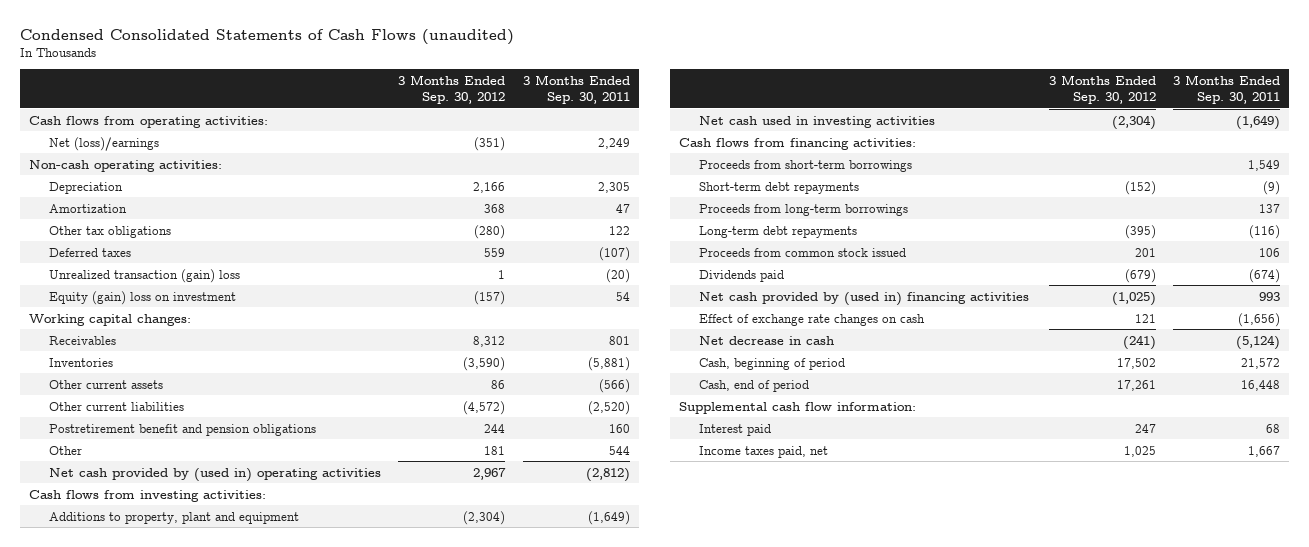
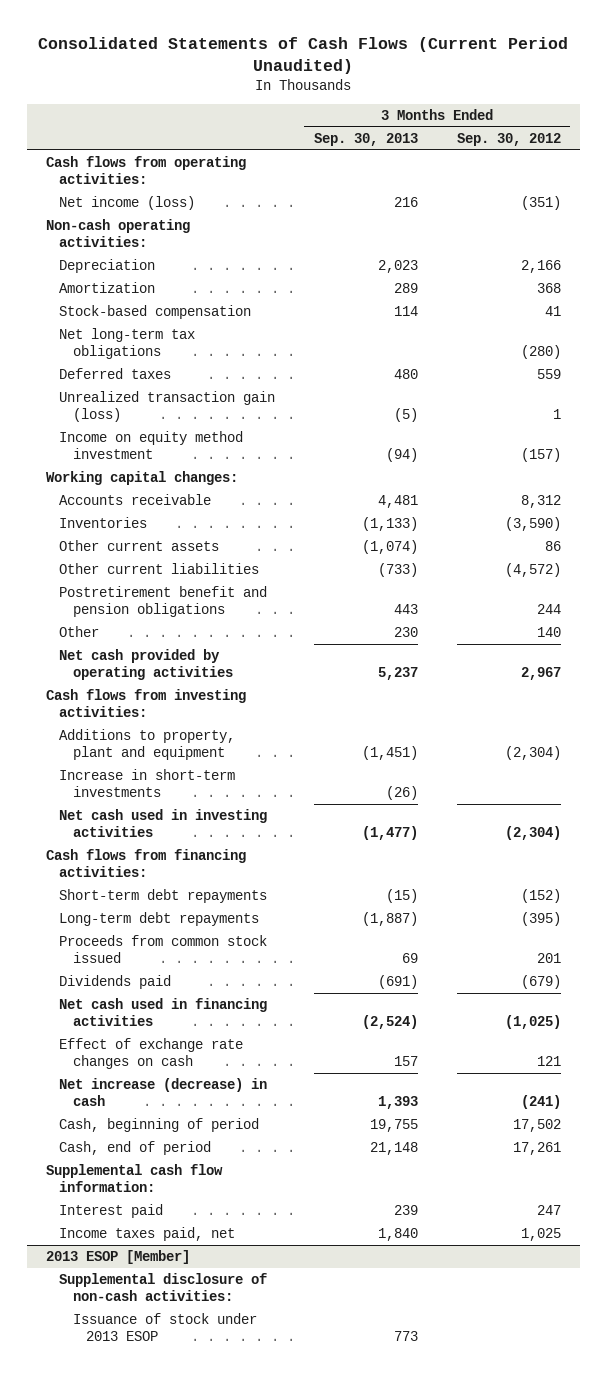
- Condensed Consolidated Statements of Cash Flows (unaudited)
+ Consolidated Statements of Cash Flows (Current Period Unaudited)
- | 3 Months Ended Sep. 30, 2012 | 3 Months Ended Sep. 30, 2011
+ | 3 Months Ended Sep. 30, 2013 | 3 Months Ended Sep. 30, 2012
- Net (loss)/earnings | (351) | 2,249
+ Net income (loss) | 216 | (351)
- Other tax obligations | (280) | 122
+ Stock-based compensation | 114 | 41
+ Net long-term tax obligations | | (280)
- Unrealized transaction (gain) loss | 1 | (20)
- Equity (gain) loss on investment | (157) | 54
+ Unrealized transaction gain (loss) | (5) | 1
+ Income on equity method investment | (94) | (157)
- Receivables | 8,312 | 801
+ Accounts receivable | 4,481 | 8,312
- Other | 181 | 544
- Net cash provided by (used in) operating activities | 2,967 | (2,812)
+ Other | 230 | 140
+ Net cash provided by operating activities | 5,237 | 2,967
+ Increase in short-term investments | (26) |
- Proceeds from short-term borrowings | | 1,549
- Proceeds from long-term borrowings | | 137
- Net cash provided by (used in) financing activities | (1,025) | 993
+ Net cash used in financing activities | (2,524) | (1,025)
- Net decrease in cash | (241) | (5,124)
+ Net increase (decrease) in cash | 1,393 | (241)
+ 2013 ESOP [Member]
+ Supplemental disclosure of non-cash activities:
+ Issuance of stock under 2013 ESOP | 773 |

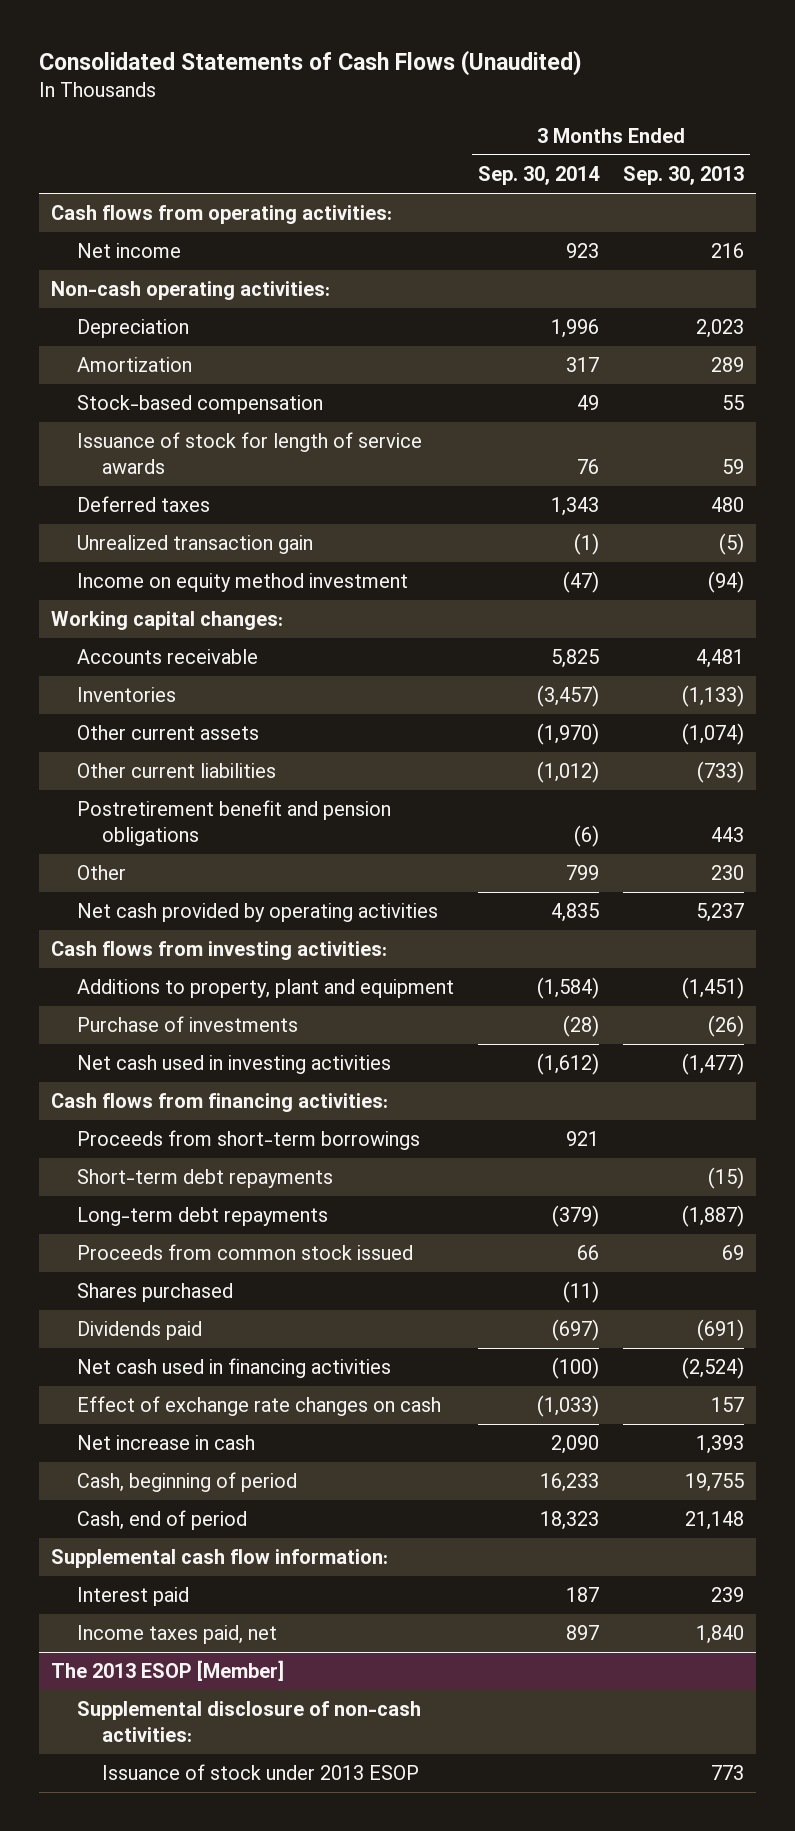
- Consolidated Statements of Cash Flows (Current Period Unaudited)
+ Consolidated Statements of Cash Flows (Unaudited)
- | 3 Months Ended Sep. 30, 2013 | 3 Months Ended Sep. 30, 2012
+ | 3 Months Ended Sep. 30, 2014 | 3 Months Ended Sep. 30, 2013
- Net income (loss) | 216 | (351)
+ Net income | 923 | 216
- Stock-based compensation | 114 | 41
- Net long-term tax obligations | | (280)
+ Stock-based compensation | 49 | 55
+ Issuance of stock for length of service awards | 76 | 59
- Unrealized transaction gain (loss) | (5) | 1
+ Unrealized transaction gain | (1) | (5)
- Increase in short-term investments | (26) |
+ Purchase of investments | (28) | (26)
+ Proceeds from short-term borrowings | 921 |
+ Shares purchased | (11) |
- Net increase (decrease) in cash | 1,393 | (241)
+ Net increase in cash | 2,090 | 1,393
- 2013 ESOP [Member]
+ The 2013 ESOP [Member]

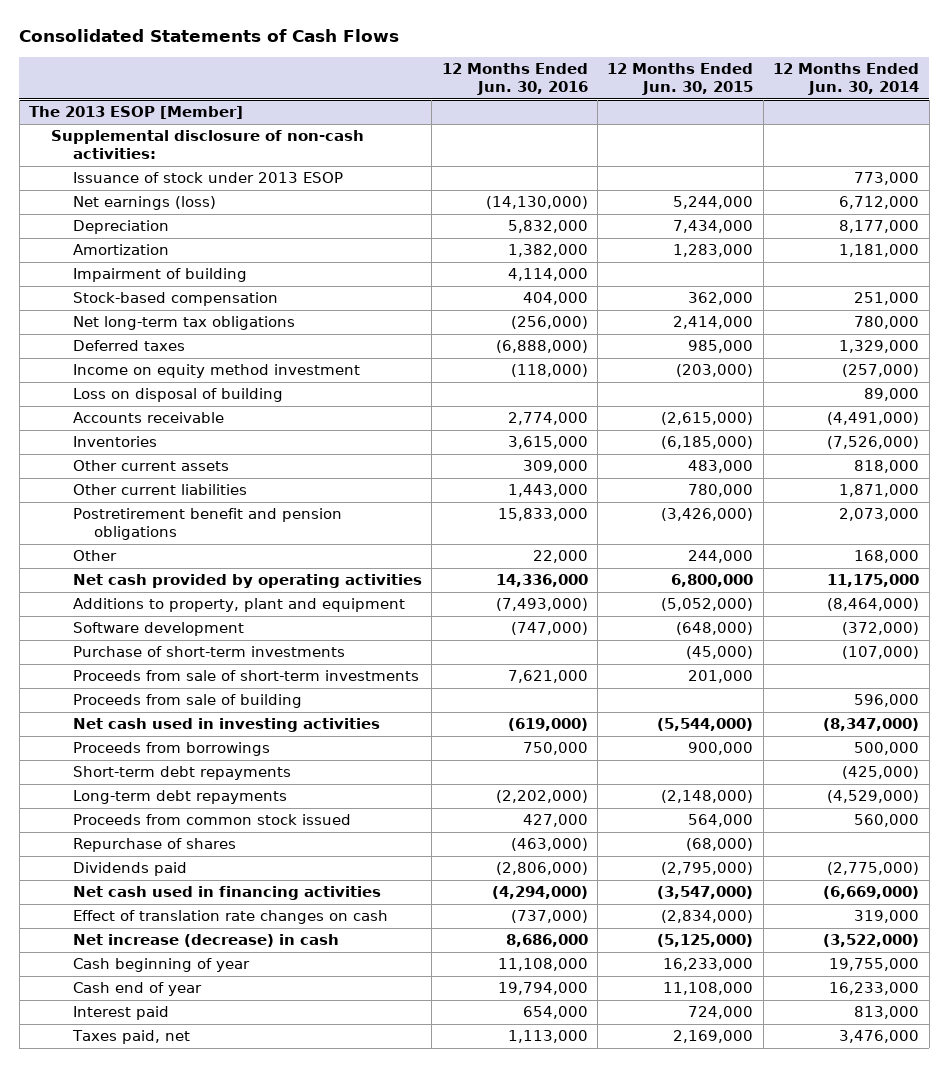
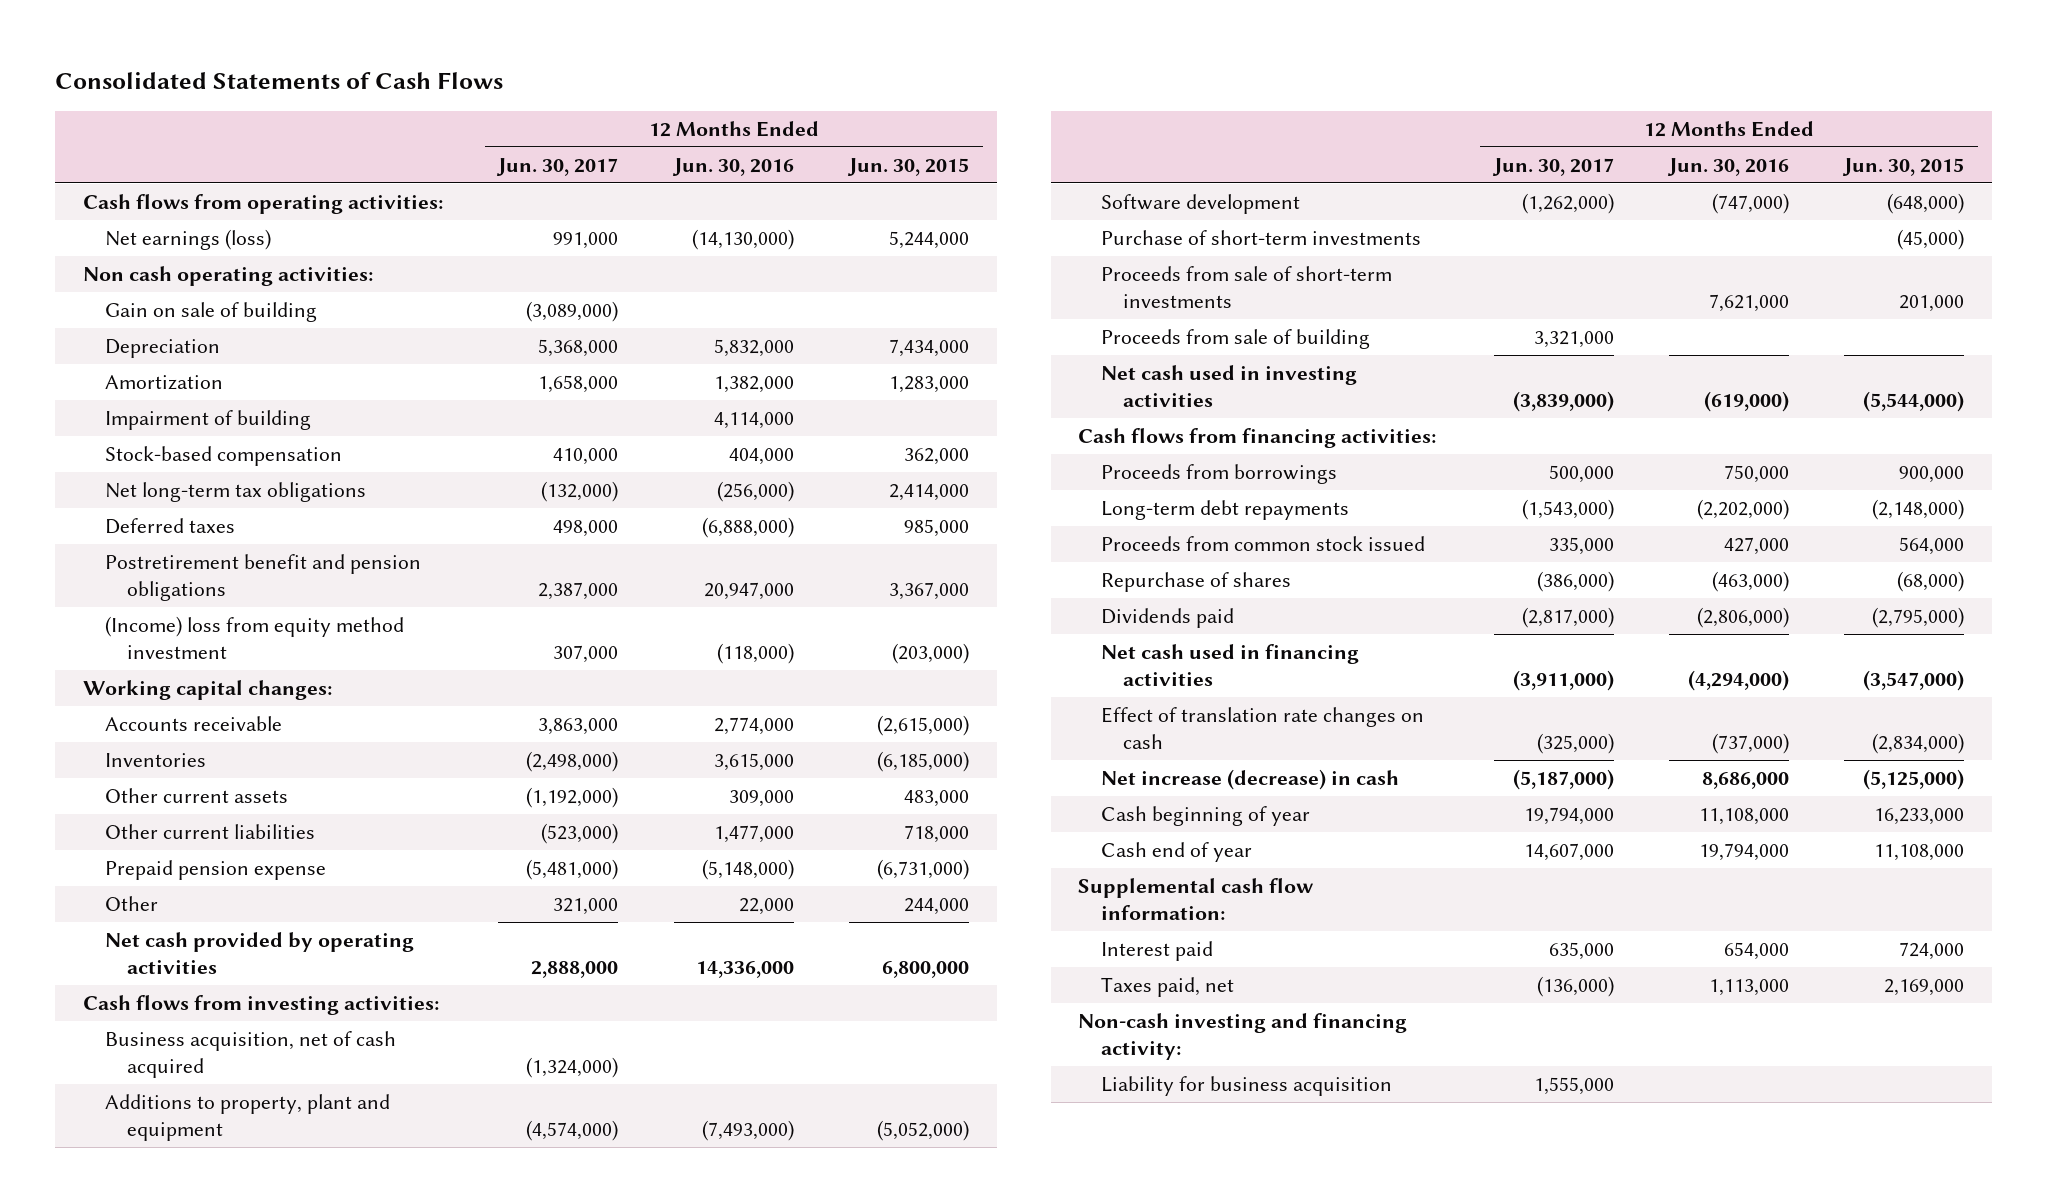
- | 12 Months Ended Jun. 30, 2016 | 12 Months Ended Jun. 30, 2015 | 12 Months Ended Jun. 30, 2014
+ | 12 Months Ended Jun. 30, 2017 | 12 Months Ended Jun. 30, 2016 | 12 Months Ended Jun. 30, 2015
- The 2013 ESOP [Member]
- Supplemental disclosure of non-cash activities:
- Issuance of stock under 2013 ESOP | | | 773,000
+ Cash flows from operating activities:
+ Non cash operating activities:
+ Gain on sale of building | (3,089,000) | |
- Income on equity method investment | (118,000) | (203,000) | (257,000)
- Loss on disposal of building | | | 89,000
+ Postretirement benefit and pension obligations | 2,387,000 | 20,947,000 | 3,367,000
+ (Income) loss from equity method investment | 307,000 | (118,000) | (203,000)
+ Working capital changes:
- Other current liabilities | 1,443,000 | 780,000 | 1,871,000
- Postretirement benefit and pension obligations | 15,833,000 | (3,426,000) | 2,073,000
+ Other current liabilities | (523,000) | 1,477,000 | 718,000
+ Prepaid pension expense | (5,481,000) | (5,148,000) | (6,731,000)
+ Cash flows from investing activities:
+ Business acquisition, net of cash acquired | (1,324,000) | |
+ Cash flows from financing activities:
- Short-term debt repayments | | | (425,000)
+ Supplemental cash flow information:
+ Non-cash investing and financing activity:
+ Liability for business acquisition | 1,555,000 | |

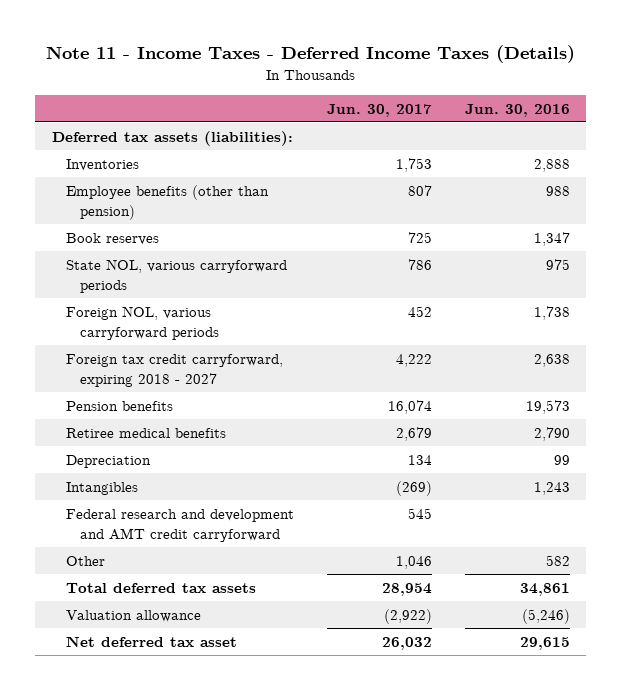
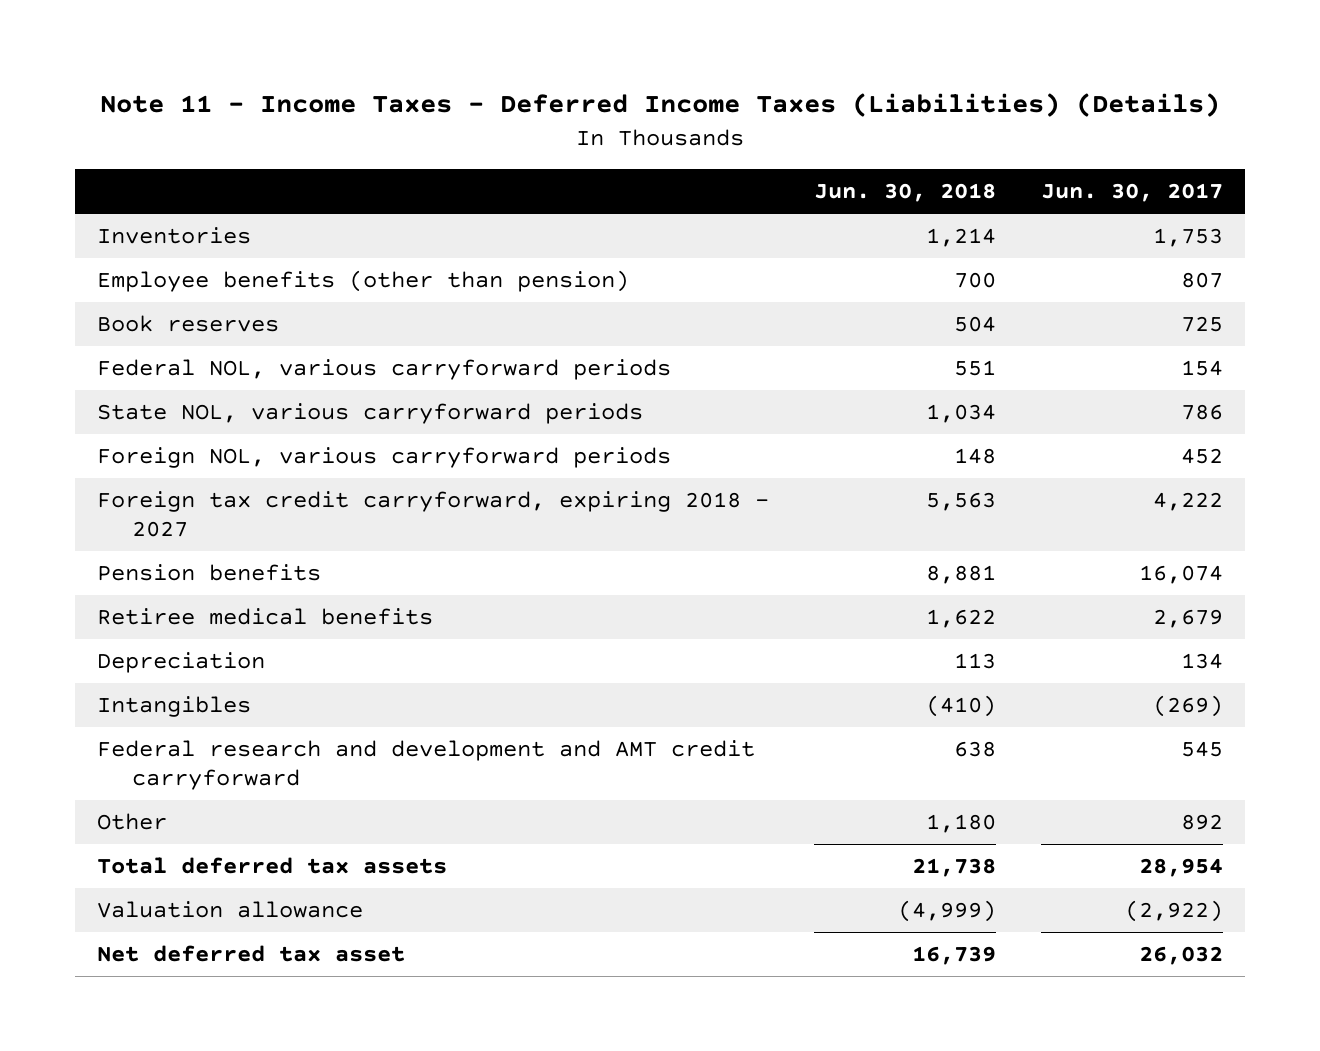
- Note 11 - Income Taxes - Deferred Income Taxes (Details)
+ Note 11 - Income Taxes - Deferred Income Taxes (Liabilities) (Details)
- | Jun. 30, 2017 | Jun. 30, 2016
+ | Jun. 30, 2018 | Jun. 30, 2017
- Deferred tax assets (liabilities):
+ Federal NOL, various carryforward periods | 551 | 154
- Other | 1,046 | 582
+ Other | 1,180 | 892

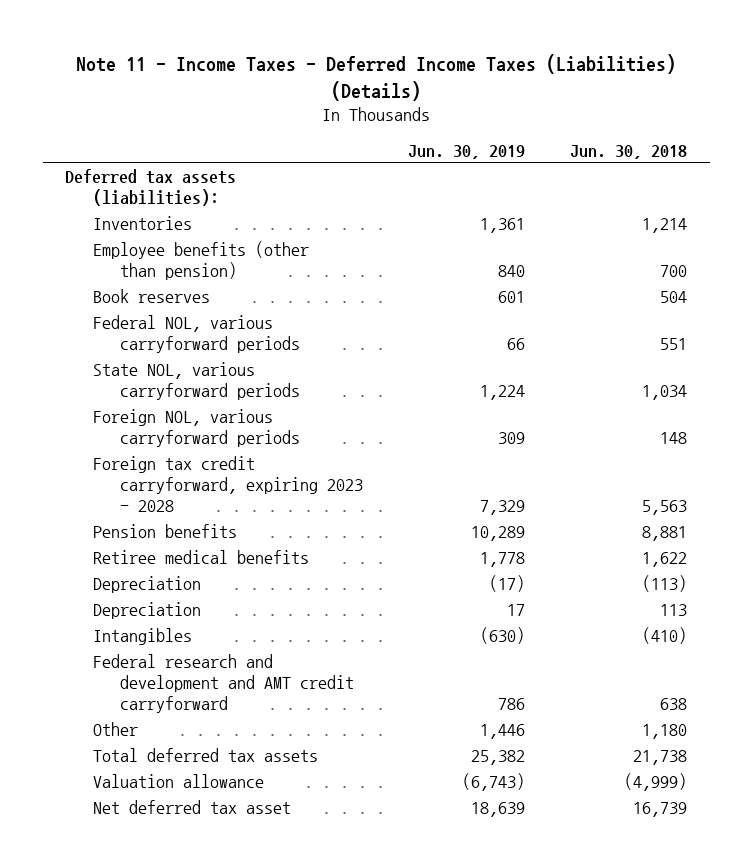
- | Jun. 30, 2018 | Jun. 30, 2017
+ | Jun. 30, 2019 | Jun. 30, 2018
+ Deferred tax assets (liabilities):
- Foreign tax credit carryforward, expiring 2018 - 2027 | 5,563 | 4,222
+ Foreign tax credit carryforward, expiring 2023 - 2028 | 7,329 | 5,563
+ Depreciation | (17) | (113)

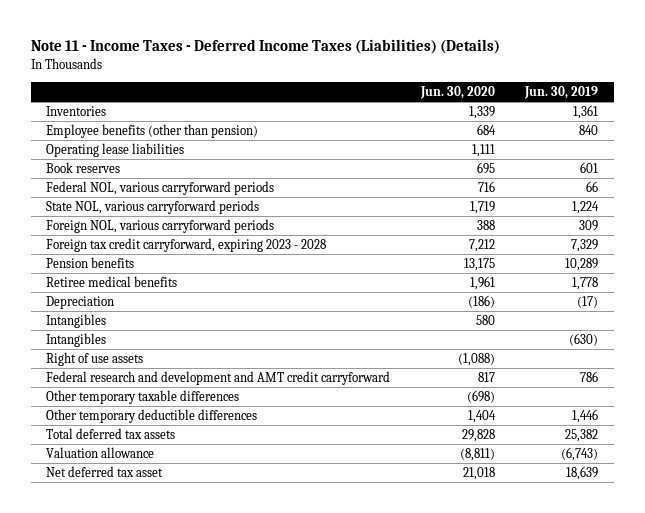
- | Jun. 30, 2019 | Jun. 30, 2018
+ | Jun. 30, 2020 | Jun. 30, 2019
- Deferred tax assets (liabilities):
+ Operating lease liabilities | 1,111 |
- Depreciation | 17 | 113
+ Intangibles | 580 |
+ Right of use assets | (1,088) |
- Other | 1,446 | 1,180
+ Other temporary taxable differences | (698) |
+ Other temporary deductible differences | 1,404 | 1,446

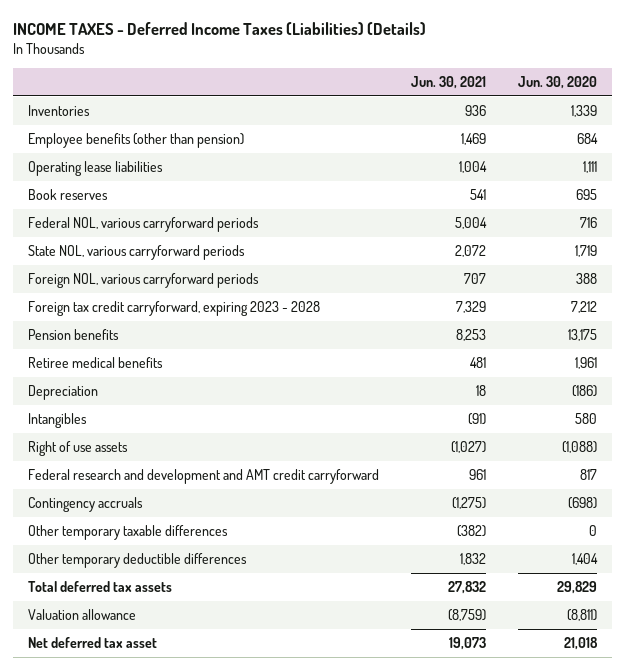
- Note 11 - Income Taxes - Deferred Income Taxes (Liabilities) (Details)
+ INCOME TAXES - Deferred Income Taxes (Liabilities) (Details)
- | Jun. 30, 2020 | Jun. 30, 2019
+ | Jun. 30, 2021 | Jun. 30, 2020
- Intangibles | | (630)
- Other temporary taxable differences | (698) |
+ Contingency accruals | (1,275) | (698)
+ Other temporary taxable differences | (382) | 0
- Total deferred tax assets | 29,828 | 25,382
+ Total deferred tax assets | 27,832 | 29,829

